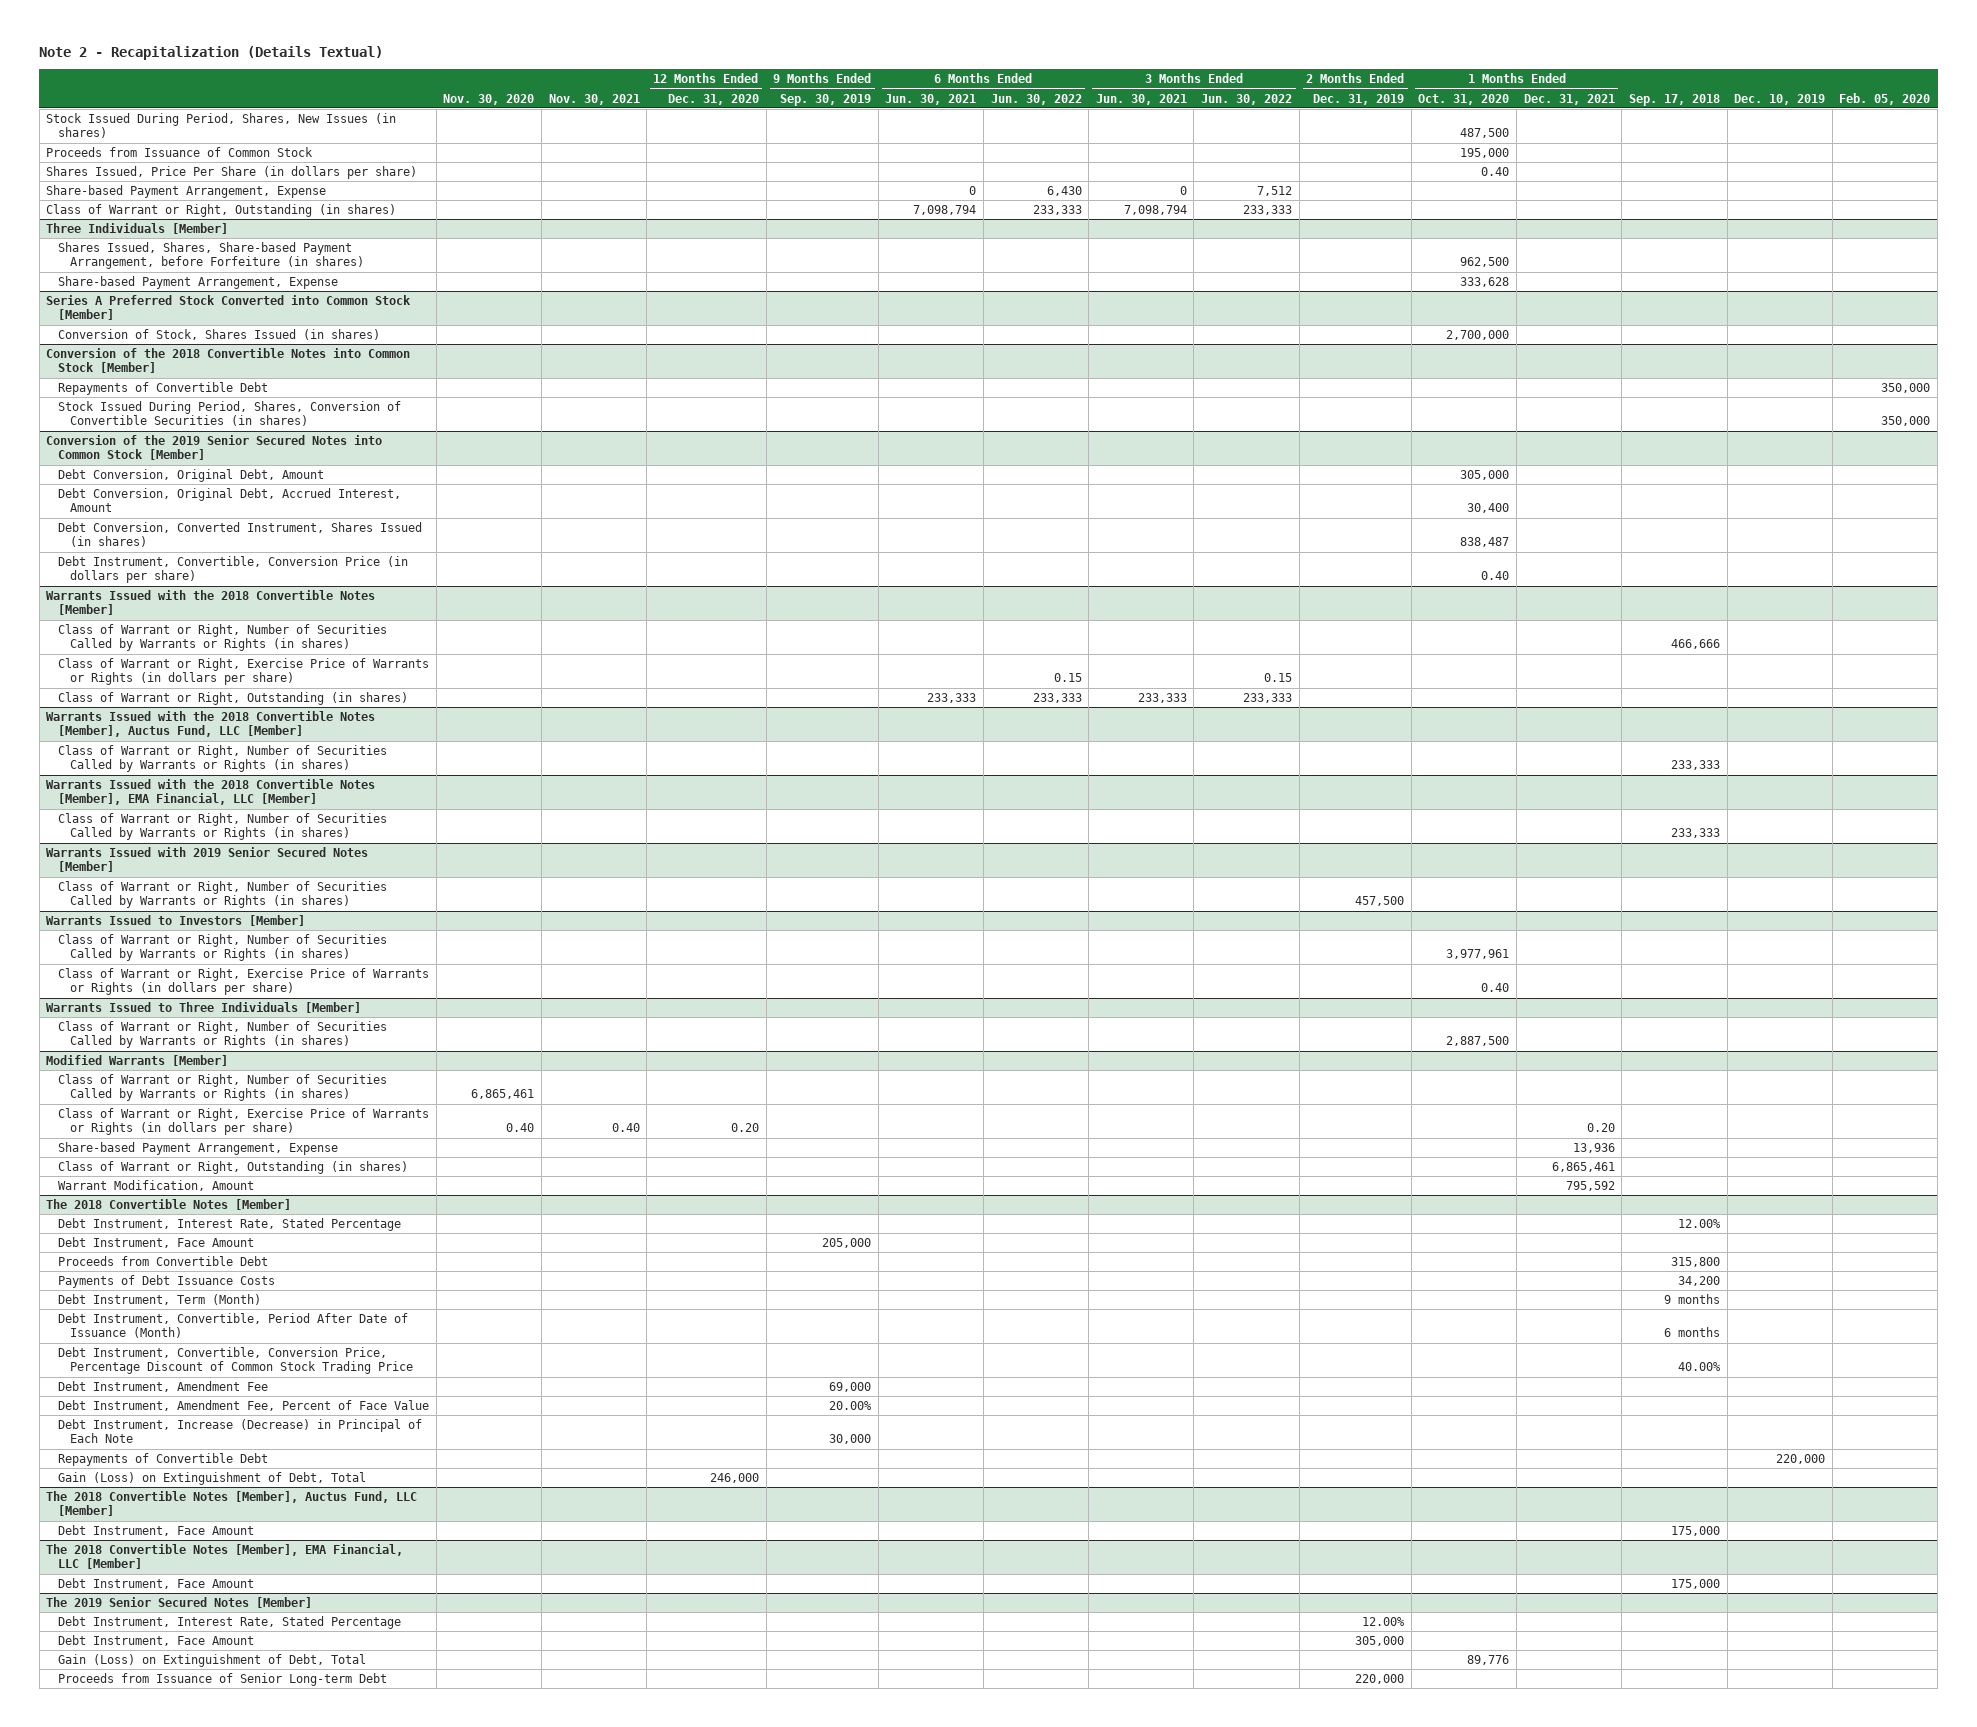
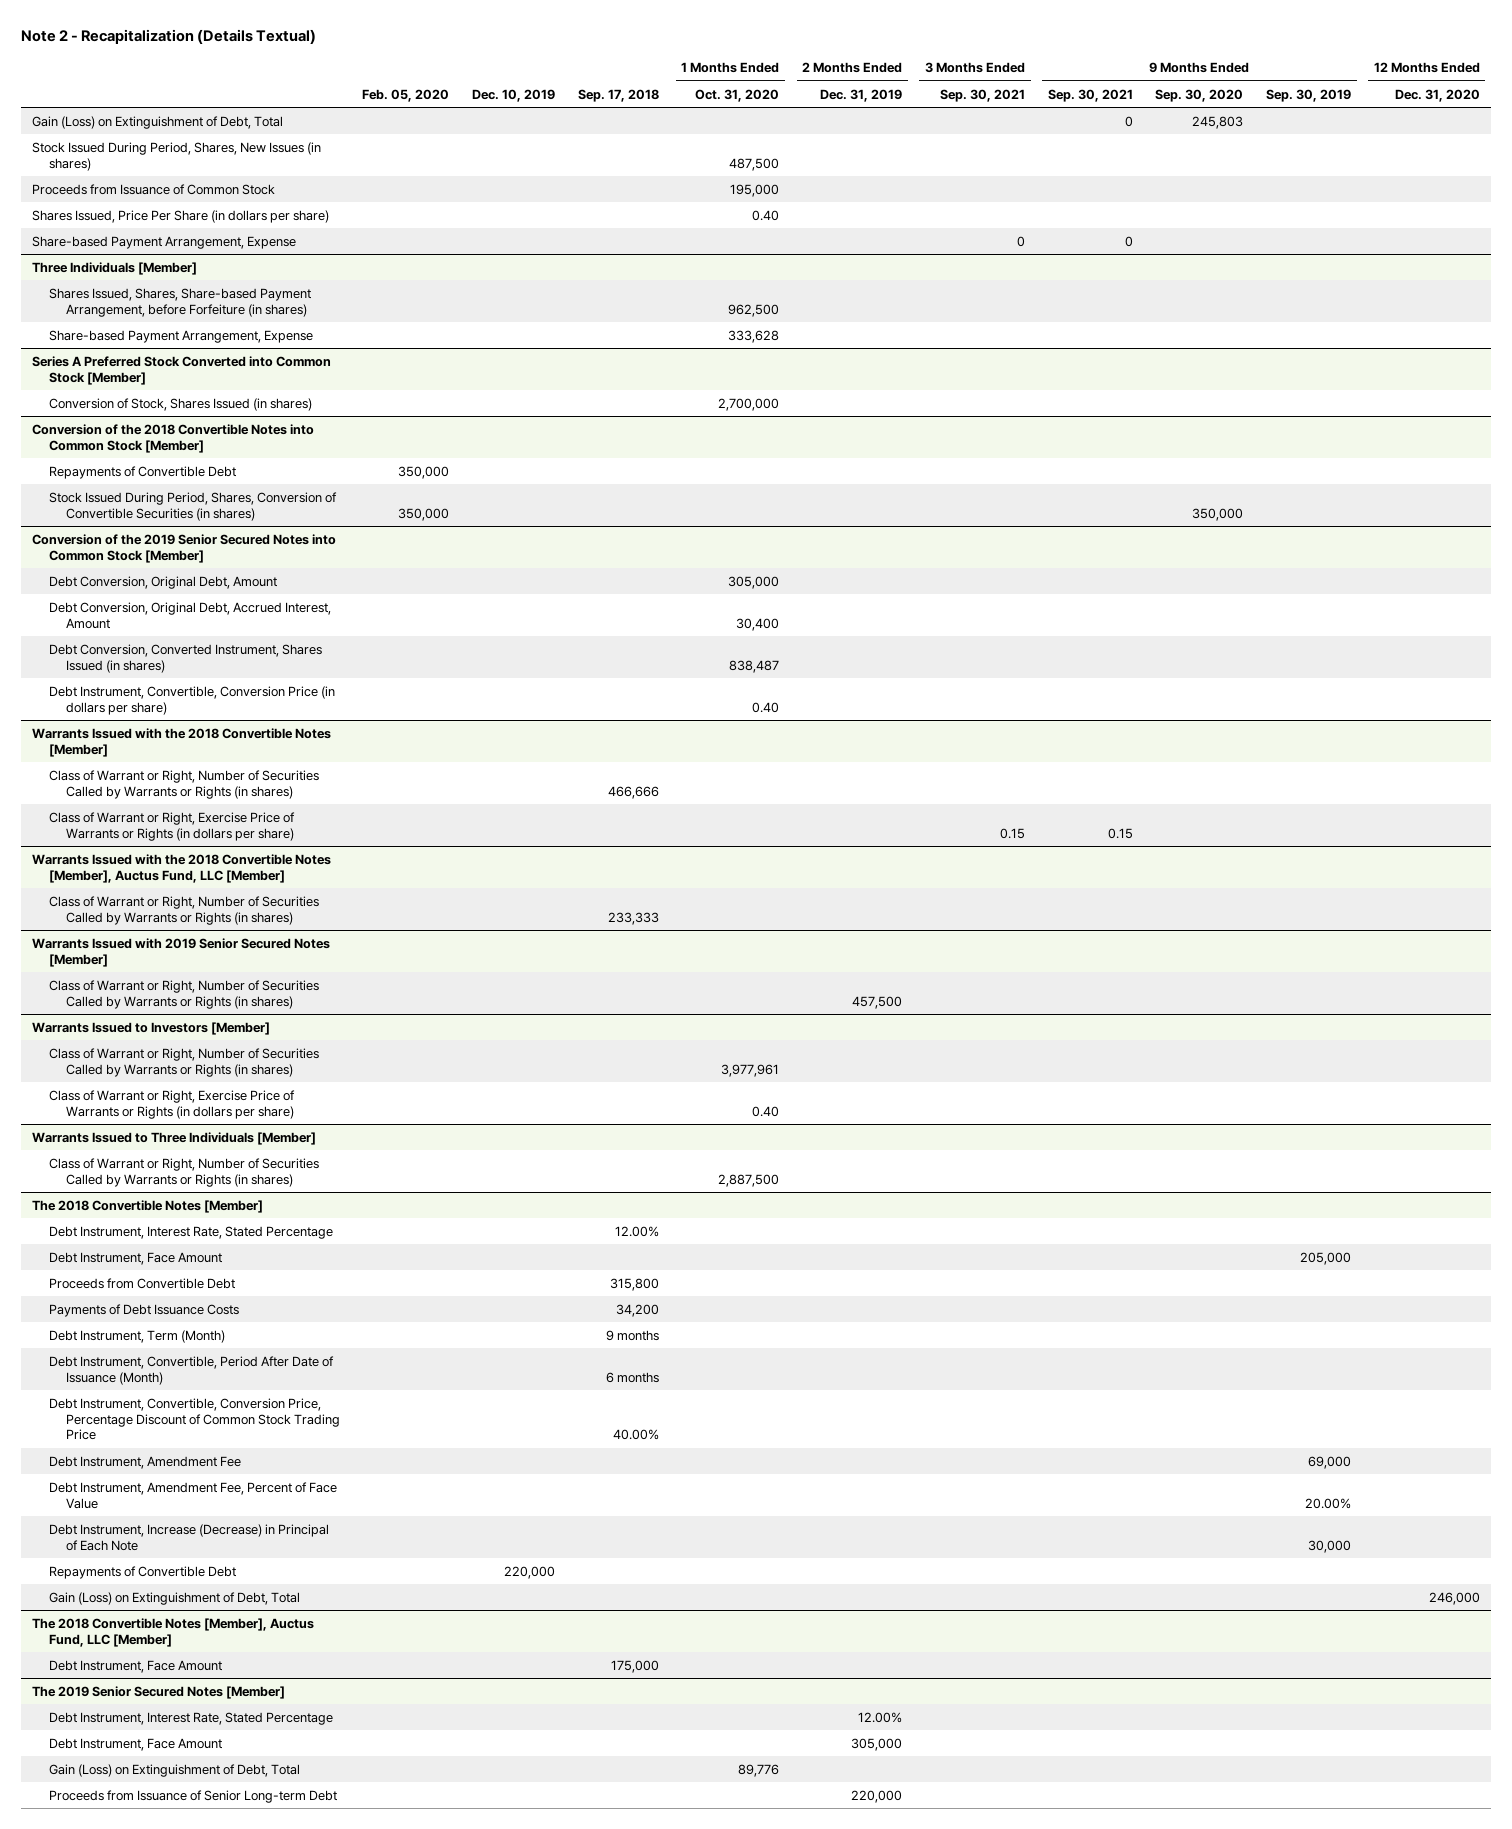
- | Nov. 30, 2020 | Nov. 30, 2021 | 12 Months Ended Dec. 31, 2020 | 9 Months Ended Sep. 30, 2019 | 6 Months Ended Jun. 30, 2021 | 6 Months Ended Jun. 30, 2022 | 3 Months Ended Jun. 30, 2021 | 3 Months Ended Jun. 30, 2022 | 2 Months Ended Dec. 31, 2019 | 1 Months Ended Oct. 31, 2020 | 1 Months Ended Dec. 31, 2021 | Sep. 17, 2018 | Dec. 10, 2019 | Feb. 05, 2020
+ | Feb. 05, 2020 | Dec. 10, 2019 | Sep. 17, 2018 | 1 Months Ended Oct. 31, 2020 | 2 Months Ended Dec. 31, 2019 | 3 Months Ended Sep. 30, 2021 | 9 Months Ended Sep. 30, 2021 | 9 Months Ended Sep. 30, 2020 | 9 Months Ended Sep. 30, 2019 | 12 Months Ended Dec. 31, 2020
+ Gain (Loss) on Extinguishment of Debt, Total | | | | | | | 0 | 245,803 | |
- Class of Warrant or Right, Outstanding (in shares) | | | | | 7,098,794 | 233,333 | 7,098,794 | 233,333 | | | | | |
@ Warrants Issued with the 2018 Convertible Notes [Member]
- Class of Warrant or Right, Outstanding (in shares) | | | | | 233,333 | 233,333 | 233,333 | 233,333 | | | | | |
- Warrants Issued with the 2018 Convertible Notes [Member], EMA Financial, LLC [Member]
- Class of Warrant or Right, Number of Securities Called by Warrants or Rights (in shares) | | | | | | | | | | | | 233,333 | |
- Modified Warrants [Member]
- Class of Warrant or Right, Number of Securities Called by Warrants or Rights (in shares) | 6,865,461 | | | | | | | | | | | | |
- Class of Warrant or Right, Exercise Price of Warrants or Rights (in dollars per share) | 0.40 | 0.40 | 0.20 | | | | | | | | 0.20 | | |
- Share-based Payment Arrangement, Expense | | | | | | | | | | | 13,936 | | |
- Class of Warrant or Right, Outstanding (in shares) | | | | | | | | | | | 6,865,461 | | |
- Warrant Modification, Amount | | | | | | | | | | | 795,592 | | |
- The 2018 Convertible Notes [Member], EMA Financial, LLC [Member]
- Debt Instrument, Face Amount | | | | | | | | | | | | 175,000 | |

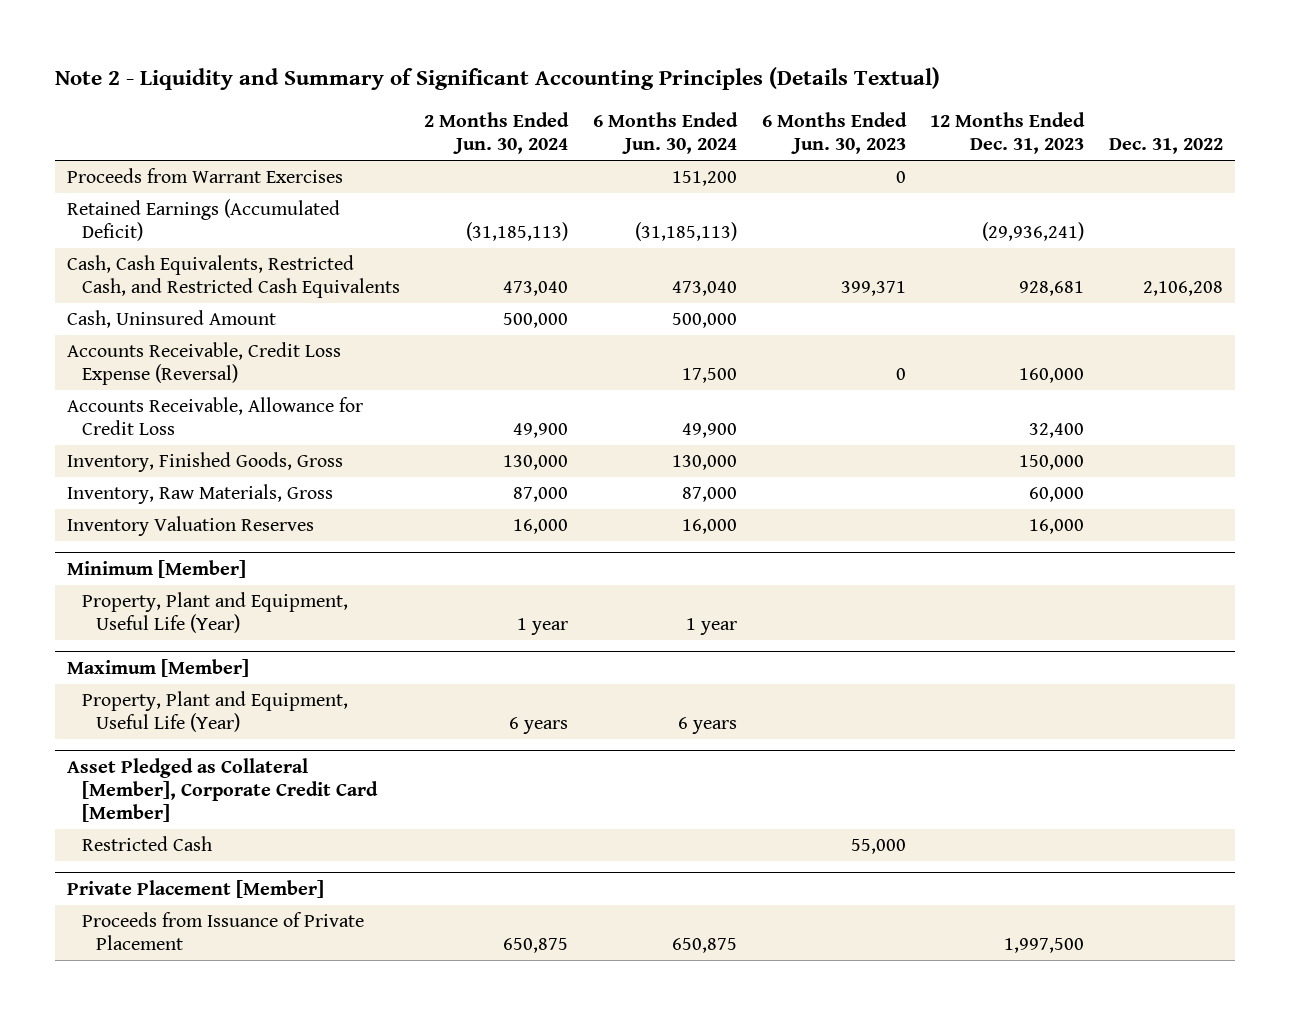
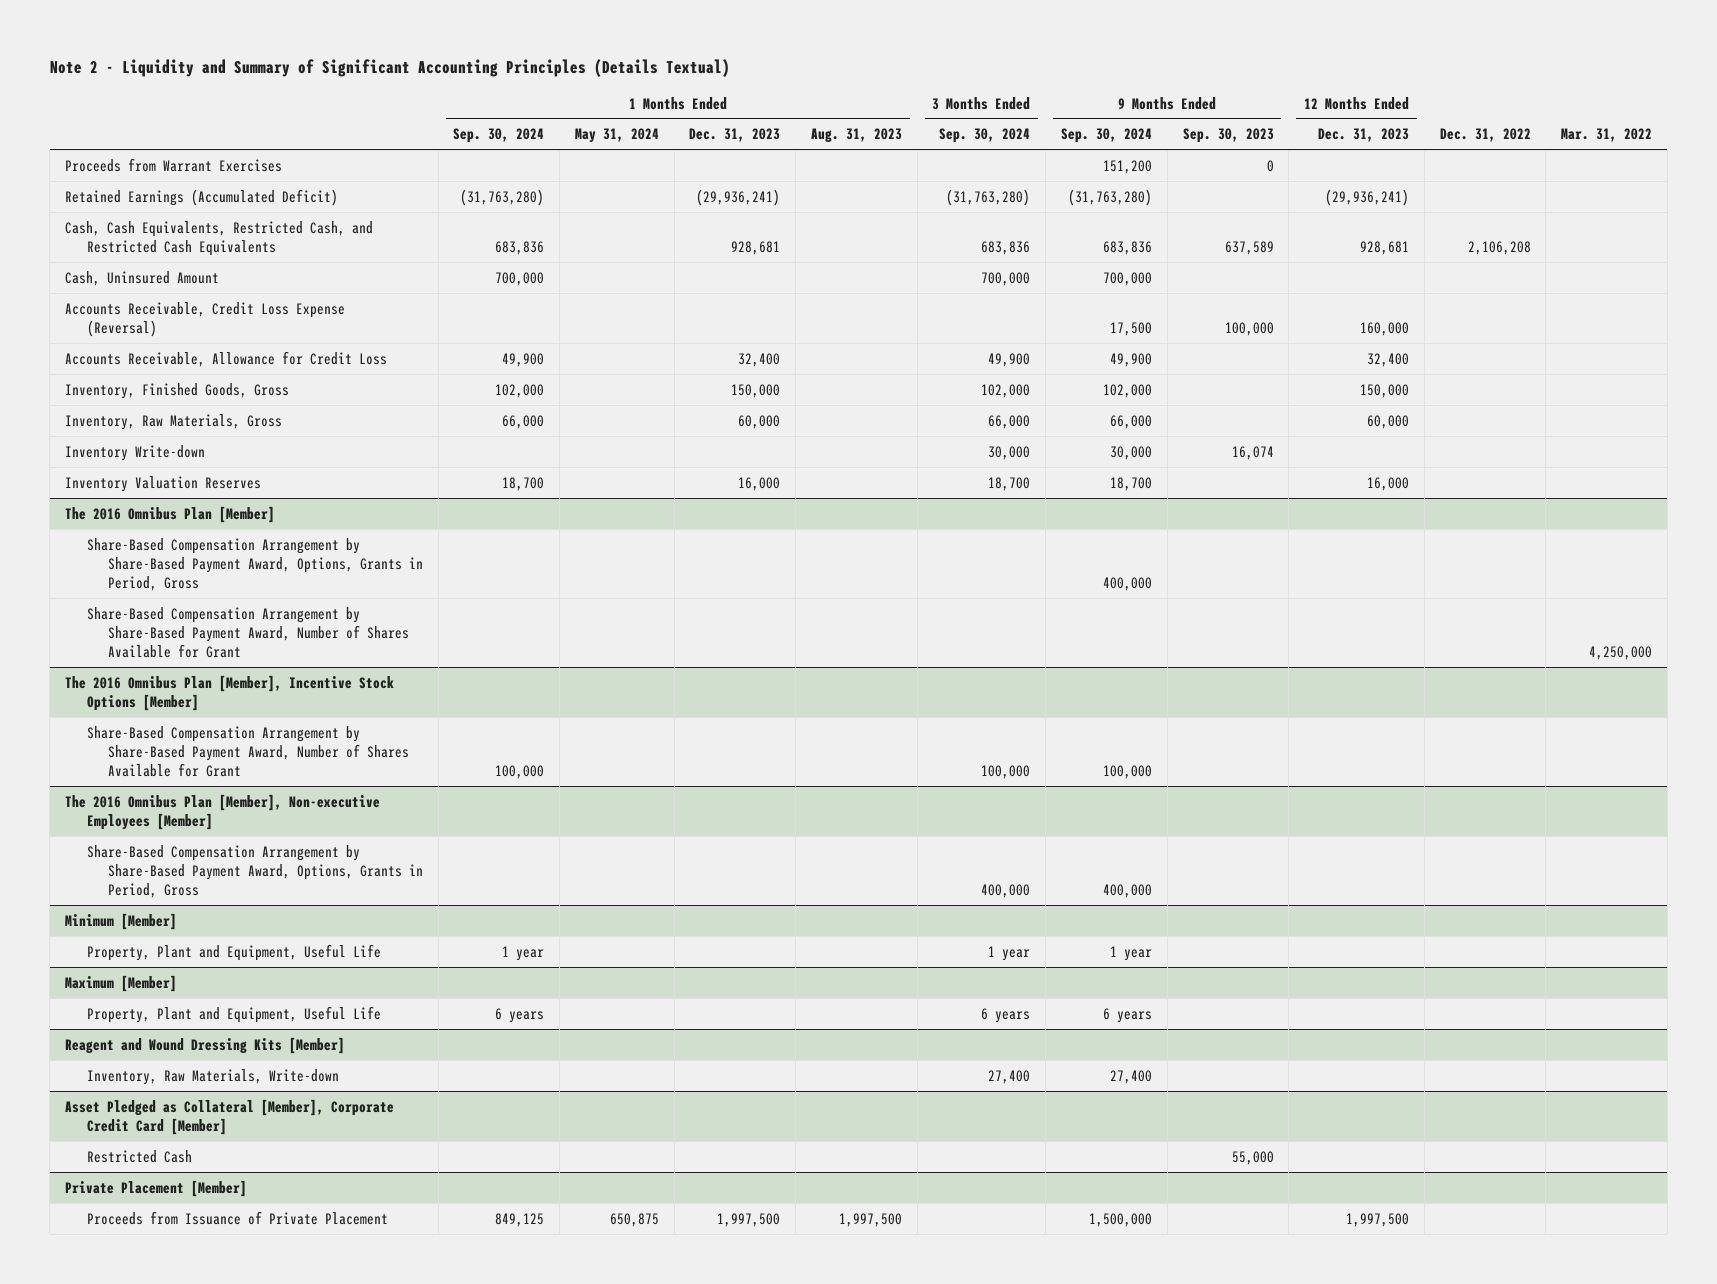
- | 2 Months Ended Jun. 30, 2024 | 6 Months Ended Jun. 30, 2024 | 6 Months Ended Jun. 30, 2023 | 12 Months Ended Dec. 31, 2023 | Dec. 31, 2022
+ | 1 Months Ended Sep. 30, 2024 | 1 Months Ended May 31, 2024 | 1 Months Ended Dec. 31, 2023 | 1 Months Ended Aug. 31, 2023 | 3 Months Ended Sep. 30, 2024 | 9 Months Ended Sep. 30, 2024 | 9 Months Ended Sep. 30, 2023 | 12 Months Ended Dec. 31, 2023 | Dec. 31, 2022 | Mar. 31, 2022
+ Inventory Write-down | | | | | 30,000 | 30,000 | 16,074 | | |
+ The 2016 Omnibus Plan [Member]
+ Share-Based Compensation Arrangement by Share-Based Payment Award, Options, Grants in Period, Gross | | | | | | 400,000 | | | |
+ Share-Based Compensation Arrangement by Share-Based Payment Award, Number of Shares Available for Grant | | | | | | | | | | 4,250,000
+ The 2016 Omnibus Plan [Member], Incentive Stock Options [Member]
+ Share-Based Compensation Arrangement by Share-Based Payment Award, Number of Shares Available for Grant | 100,000 | | | | 100,000 | 100,000 | | | |
+ The 2016 Omnibus Plan [Member], Non-executive Employees [Member]
+ Share-Based Compensation Arrangement by Share-Based Payment Award, Options, Grants in Period, Gross | | | | | 400,000 | 400,000 | | | |
@ Minimum [Member]
- Property, Plant and Equipment, Useful Life (Year) | 1 year | 1 year | | |
+ Property, Plant and Equipment, Useful Life | 1 year | | | | 1 year | 1 year | | | |
@ Maximum [Member]
- Property, Plant and Equipment, Useful Life (Year) | 6 years | 6 years | | |
+ Property, Plant and Equipment, Useful Life | 6 years | | | | 6 years | 6 years | | | |
+ Reagent and Wound Dressing Kits [Member]
+ Inventory, Raw Materials, Write-down | | | | | 27,400 | 27,400 | | | |

